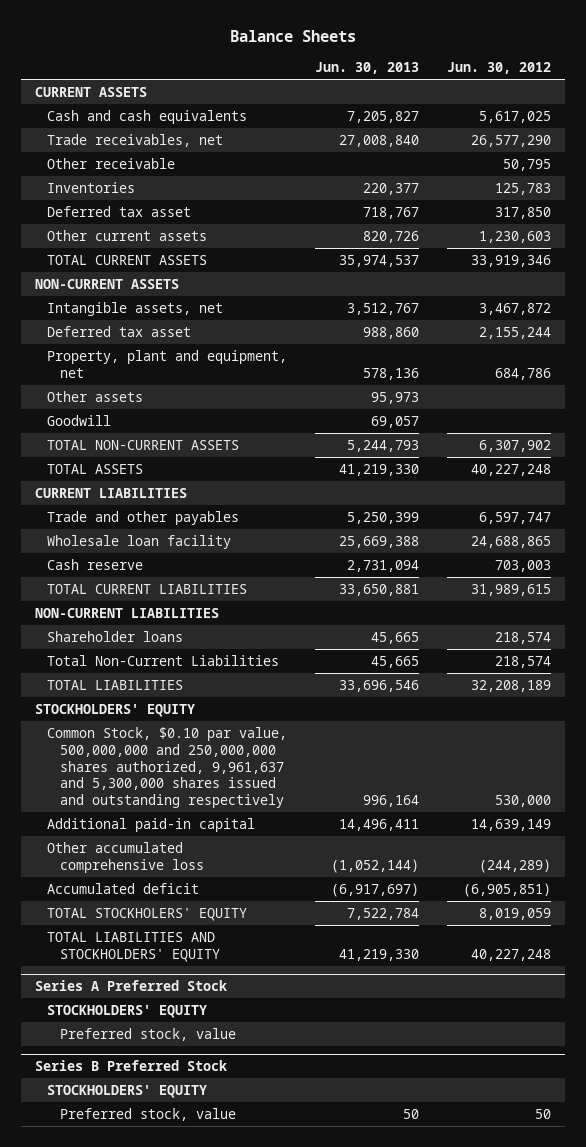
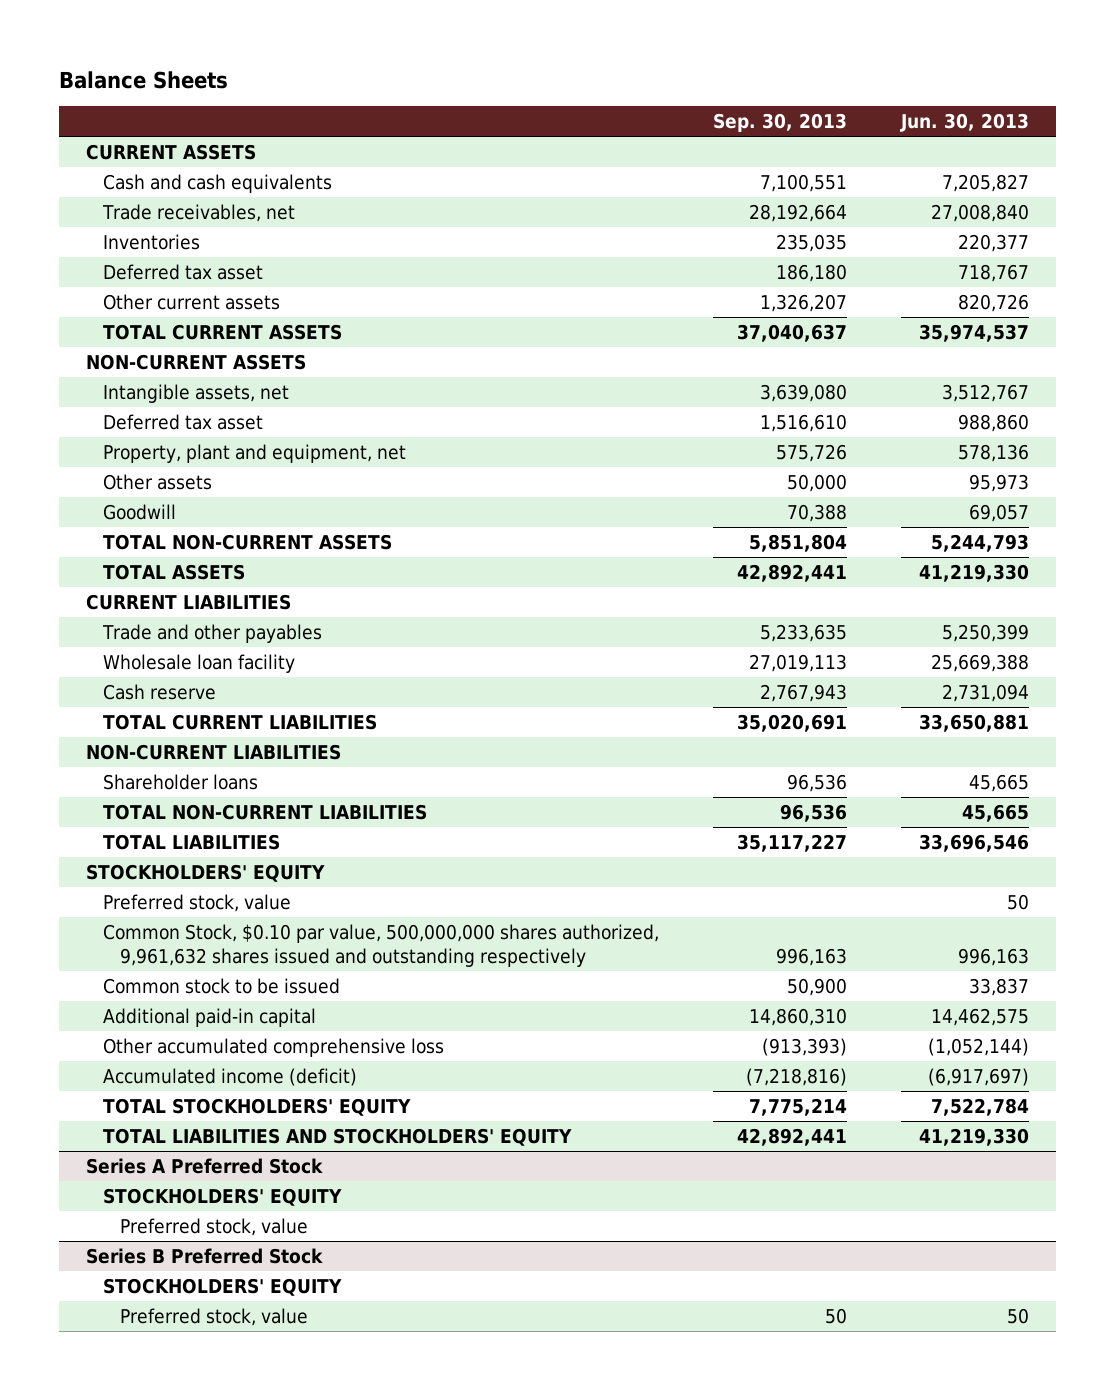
- | Jun. 30, 2013 | Jun. 30, 2012
+ | Sep. 30, 2013 | Jun. 30, 2013
- Other receivable | | 50,795
- Total Non-Current Liabilities | 45,665 | 218,574
+ TOTAL NON-CURRENT LIABILITIES | 96,536 | 45,665
- Common Stock, $0.10 par value, 500,000,000 and 250,000,000 shares authorized, 9,961,637 and 5,300,000 shares issued and outstanding respectively | 996,164 | 530,000
- Additional paid-in capital | 14,496,411 | 14,639,149
+ Preferred stock, value | | 50
+ Common Stock, $0.10 par value, 500,000,000 shares authorized, 9,961,632 shares issued and outstanding respectively | 996,163 | 996,163
+ Common stock to be issued | 50,900 | 33,837
+ Additional paid-in capital | 14,860,310 | 14,462,575
- Accumulated deficit | (6,917,697) | (6,905,851)
- TOTAL STOCKHOLERS' EQUITY | 7,522,784 | 8,019,059
+ Accumulated income (deficit) | (7,218,816) | (6,917,697)
+ TOTAL STOCKHOLDERS' EQUITY | 7,775,214 | 7,522,784

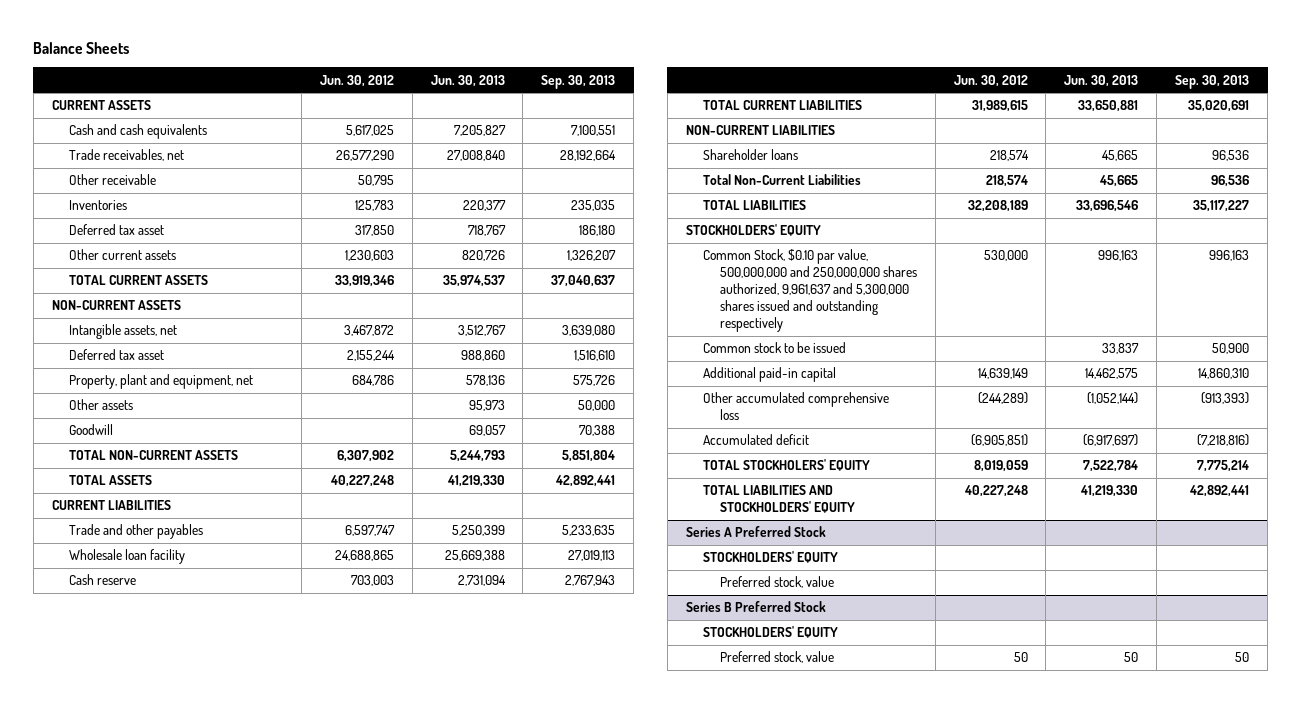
- | Sep. 30, 2013 | Jun. 30, 2013
+ | Jun. 30, 2012 | Jun. 30, 2013 | Sep. 30, 2013
+ Other receivable | 50,795 | |
- TOTAL NON-CURRENT LIABILITIES | 96,536 | 45,665
+ Total Non-Current Liabilities | 218,574 | 45,665 | 96,536
- Preferred stock, value | | 50
- Common Stock, $0.10 par value, 500,000,000 shares authorized, 9,961,632 shares issued and outstanding respectively | 996,163 | 996,163
+ Common Stock, $0.10 par value, 500,000,000 and 250,000,000 shares authorized, 9,961,637 and 5,300,000 shares issued and outstanding respectively | 530,000 | 996,163 | 996,163
- Accumulated income (deficit) | (7,218,816) | (6,917,697)
- TOTAL STOCKHOLDERS' EQUITY | 7,775,214 | 7,522,784
+ Accumulated deficit | (6,905,851) | (6,917,697) | (7,218,816)
+ TOTAL STOCKHOLERS' EQUITY | 8,019,059 | 7,522,784 | 7,775,214

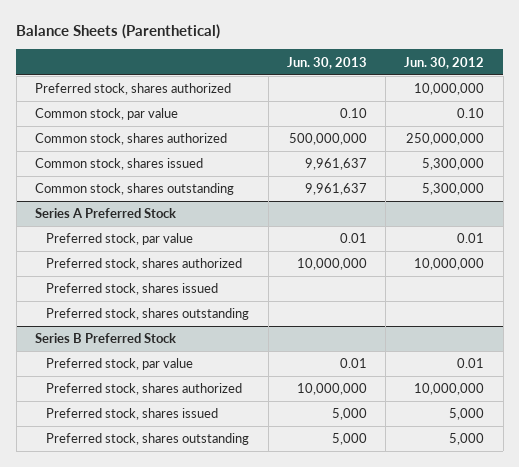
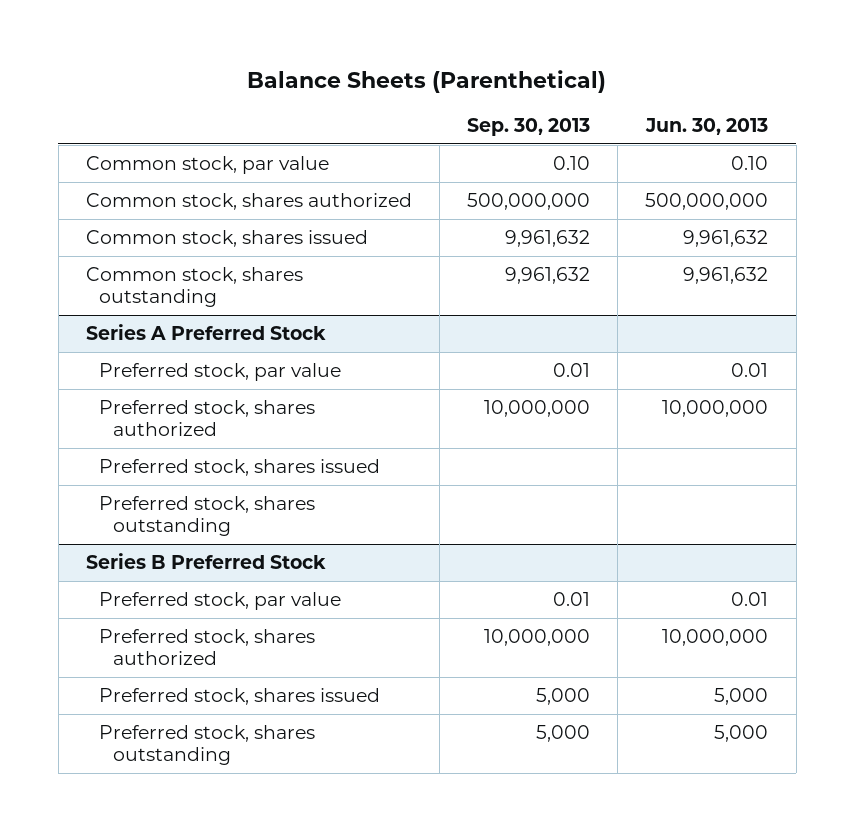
- | Jun. 30, 2013 | Jun. 30, 2012
+ | Sep. 30, 2013 | Jun. 30, 2013
- Preferred stock, shares authorized | | 10,000,000
- Common stock, shares issued | 9,961,637 | 5,300,000
- Common stock, shares outstanding | 9,961,637 | 5,300,000
+ Common stock, shares issued | 9,961,632 | 9,961,632
+ Common stock, shares outstanding | 9,961,632 | 9,961,632

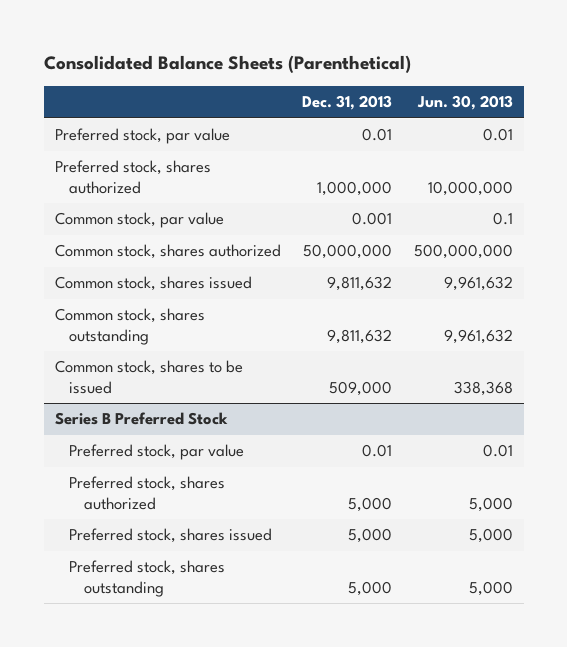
- Balance Sheets (Parenthetical)
+ Consolidated Balance Sheets (Parenthetical)
- | Sep. 30, 2013 | Jun. 30, 2013
+ | Dec. 31, 2013 | Jun. 30, 2013
- Common stock, par value | 0.10 | 0.10
+ Preferred stock, par value | 0.01 | 0.01
+ Preferred stock, shares authorized | 1,000,000 | 10,000,000
+ Common stock, par value | 0.001 | 0.1
- Series A Preferred Stock
- Preferred stock, par value | 0.01 | 0.01
- Preferred stock, shares authorized | 10,000,000 | 10,000,000
- Preferred stock, shares issued
- Preferred stock, shares outstanding
+ Common stock, shares to be issued | 509,000 | 338,368
@ Series B Preferred Stock
- Preferred stock, shares authorized | 10,000,000 | 10,000,000
+ Preferred stock, shares authorized | 5,000 | 5,000

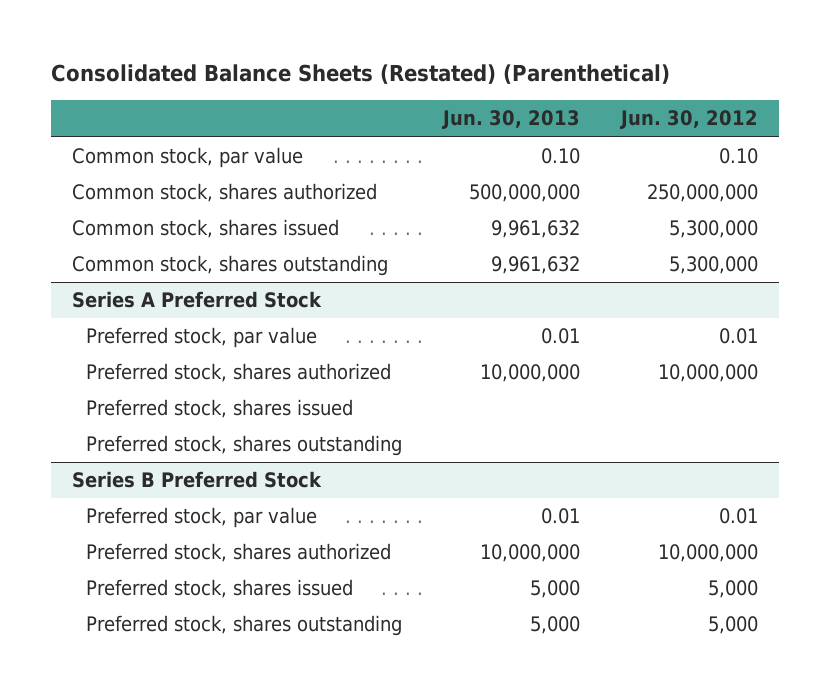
- Consolidated Balance Sheets (Parenthetical)
+ Consolidated Balance Sheets (Restated) (Parenthetical)
- | Dec. 31, 2013 | Jun. 30, 2013
+ | Jun. 30, 2013 | Jun. 30, 2012
- Preferred stock, par value | 0.01 | 0.01
- Preferred stock, shares authorized | 1,000,000 | 10,000,000
- Common stock, par value | 0.001 | 0.1
+ Common stock, par value | 0.10 | 0.10
- Common stock, shares to be issued | 509,000 | 338,368
+ Series A Preferred Stock
+ Preferred stock, par value | 0.01 | 0.01
+ Preferred stock, shares authorized | 10,000,000 | 10,000,000
+ Preferred stock, shares issued
+ Preferred stock, shares outstanding
@ Series B Preferred Stock
- Preferred stock, shares authorized | 5,000 | 5,000
+ Preferred stock, shares authorized | 10,000,000 | 10,000,000

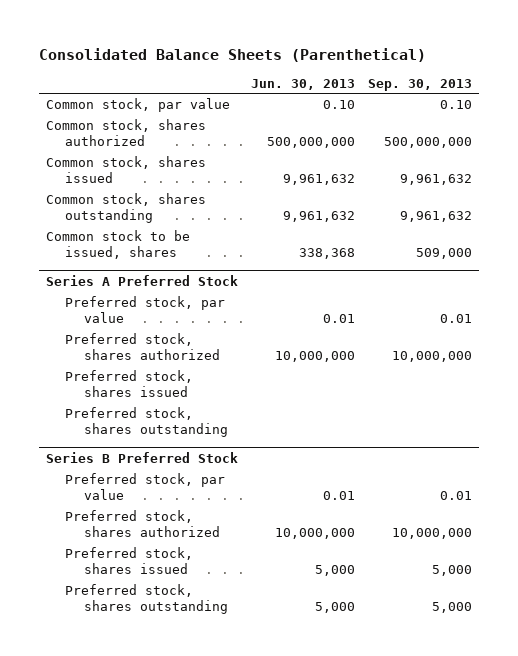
- Consolidated Balance Sheets (Restated) (Parenthetical)
+ Consolidated Balance Sheets (Parenthetical)
- | Jun. 30, 2013 | Jun. 30, 2012
+ | Jun. 30, 2013 | Sep. 30, 2013
+ Common stock to be issued, shares | 338,368 | 509,000

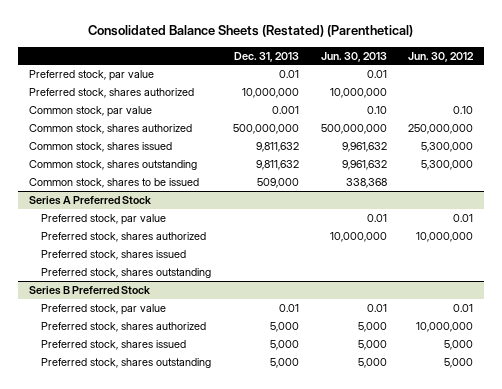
- Consolidated Balance Sheets (Parenthetical)
+ Consolidated Balance Sheets (Restated) (Parenthetical)
- | Jun. 30, 2013 | Sep. 30, 2013
+ | Dec. 31, 2013 | Jun. 30, 2013 | Jun. 30, 2012
+ Preferred stock, par value | 0.01 | 0.01 |
+ Preferred stock, shares authorized | 10,000,000 | 10,000,000 |
- Common stock to be issued, shares | 338,368 | 509,000
+ Common stock, shares to be issued | 509,000 | 338,368 |
@ Series B Preferred Stock
- Preferred stock, shares authorized | 10,000,000 | 10,000,000
+ Preferred stock, shares authorized | 5,000 | 5,000 | 10,000,000

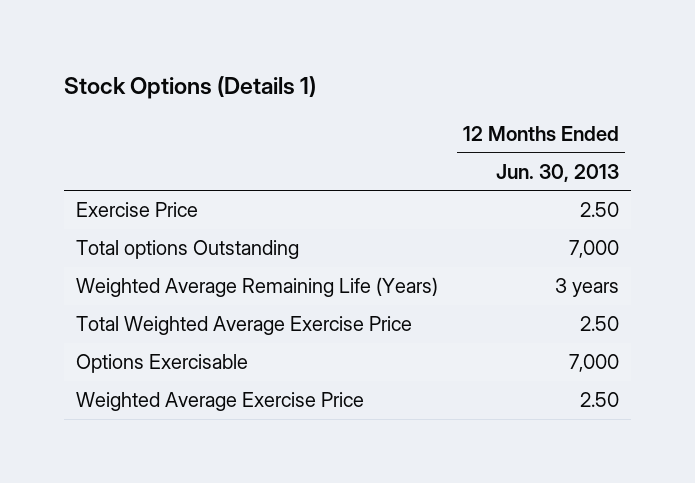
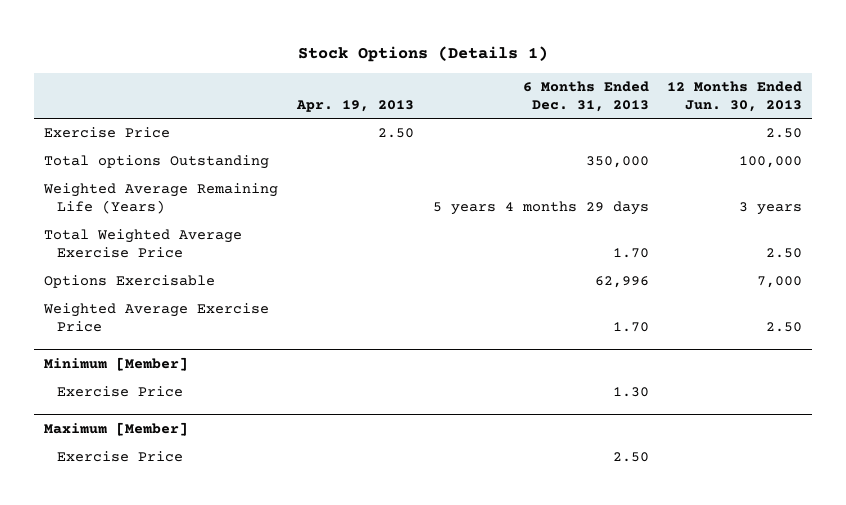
- | 12 Months Ended Jun. 30, 2013
+ | Apr. 19, 2013 | 6 Months Ended Dec. 31, 2013 | 12 Months Ended Jun. 30, 2013
- Total options Outstanding | 7,000
+ Total options Outstanding | | 350,000 | 100,000
+ Minimum [Member]
+ Exercise Price | | 1.30 |
+ Maximum [Member]
+ Exercise Price | | 2.50 |

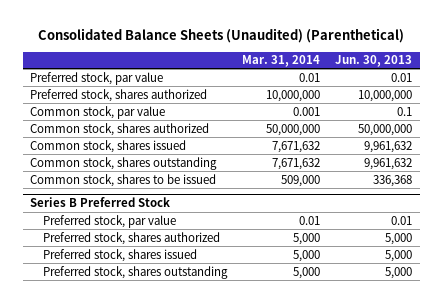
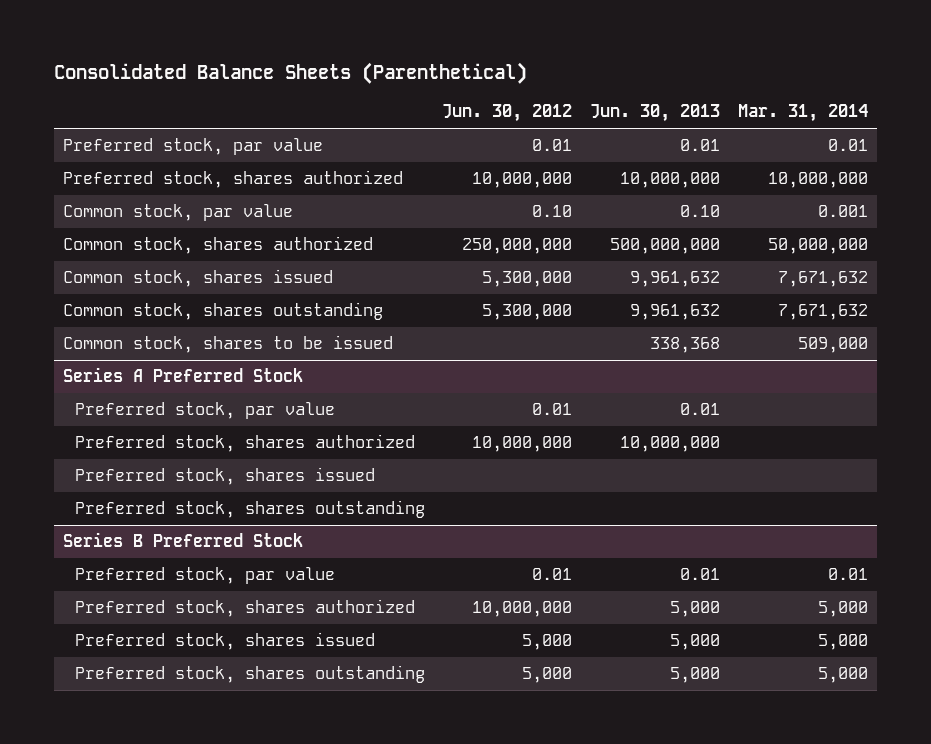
- Consolidated Balance Sheets (Unaudited) (Parenthetical)
+ Consolidated Balance Sheets (Parenthetical)
- | Mar. 31, 2014 | Jun. 30, 2013
+ | Jun. 30, 2012 | Jun. 30, 2013 | Mar. 31, 2014
- Common stock, par value | 0.001 | 0.1
- Common stock, shares authorized | 50,000,000 | 50,000,000
+ Common stock, par value | 0.10 | 0.10 | 0.001
+ Common stock, shares authorized | 250,000,000 | 500,000,000 | 50,000,000
- Common stock, shares to be issued | 509,000 | 336,368
+ Common stock, shares to be issued | | 338,368 | 509,000
+ Series A Preferred Stock
+ Preferred stock, par value | 0.01 | 0.01 |
+ Preferred stock, shares authorized | 10,000,000 | 10,000,000 |
+ Preferred stock, shares issued
+ Preferred stock, shares outstanding

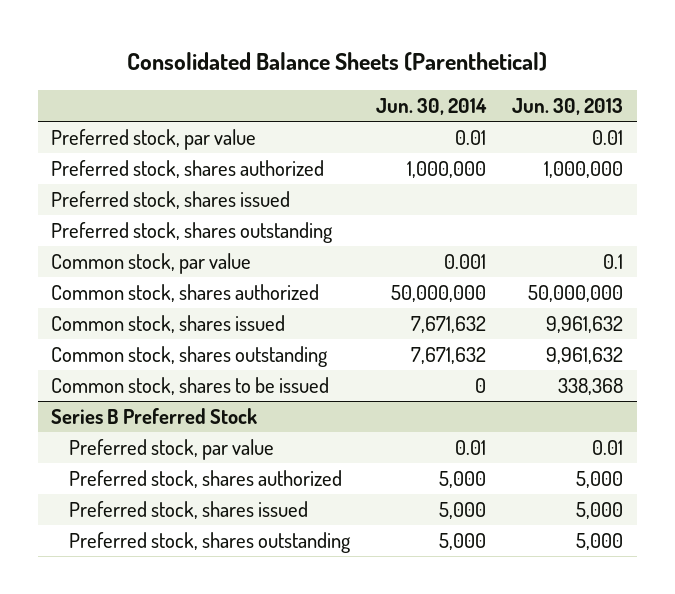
- | Jun. 30, 2012 | Jun. 30, 2013 | Mar. 31, 2014
+ | Jun. 30, 2014 | Jun. 30, 2013
- Preferred stock, shares authorized | 10,000,000 | 10,000,000 | 10,000,000
- Common stock, par value | 0.10 | 0.10 | 0.001
- Common stock, shares authorized | 250,000,000 | 500,000,000 | 50,000,000
+ Preferred stock, shares authorized | 1,000,000 | 1,000,000
+ Preferred stock, shares issued
+ Preferred stock, shares outstanding
+ Common stock, par value | 0.001 | 0.1
+ Common stock, shares authorized | 50,000,000 | 50,000,000
- Series A Preferred Stock
- Preferred stock, par value | 0.01 | 0.01 |
- Preferred stock, shares authorized | 10,000,000 | 10,000,000 |
- Preferred stock, shares issued
- Preferred stock, shares outstanding

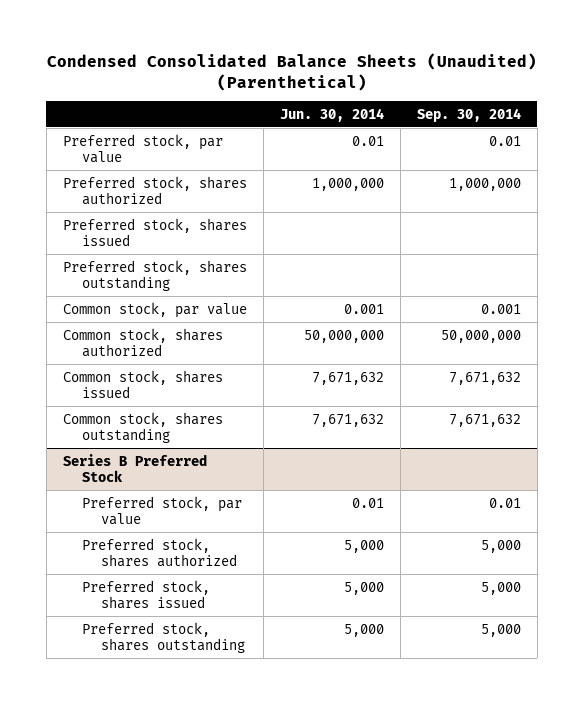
- Consolidated Balance Sheets (Parenthetical)
+ Condensed Consolidated Balance Sheets (Unaudited) (Parenthetical)
- | Jun. 30, 2014 | Jun. 30, 2013
+ | Jun. 30, 2014 | Sep. 30, 2014
- Common stock, shares to be issued | 0 | 338,368

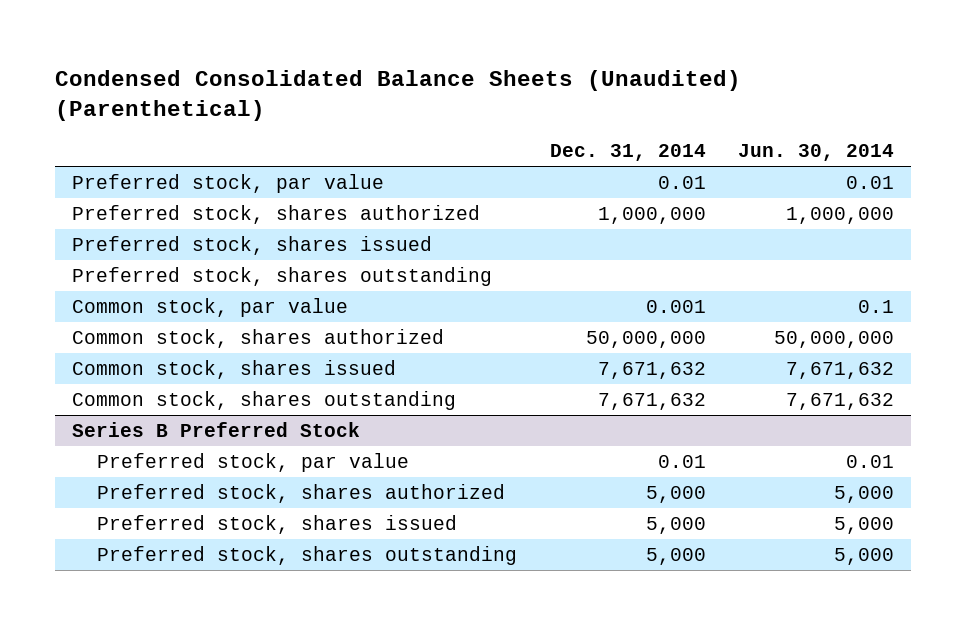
- | Jun. 30, 2014 | Sep. 30, 2014
+ | Dec. 31, 2014 | Jun. 30, 2014
- Common stock, par value | 0.001 | 0.001
+ Common stock, par value | 0.001 | 0.1

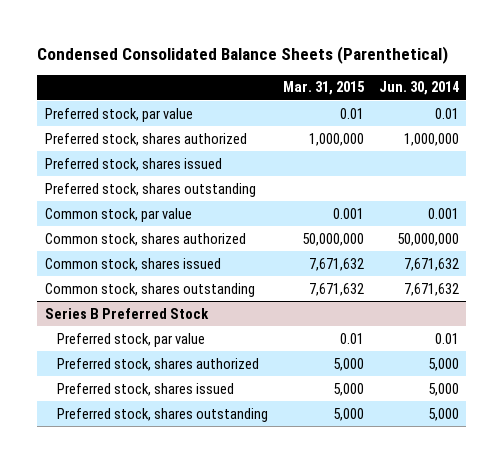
- Condensed Consolidated Balance Sheets (Unaudited) (Parenthetical)
+ Condensed Consolidated Balance Sheets (Parenthetical)
- | Dec. 31, 2014 | Jun. 30, 2014
+ | Mar. 31, 2015 | Jun. 30, 2014
- Common stock, par value | 0.001 | 0.1
+ Common stock, par value | 0.001 | 0.001

